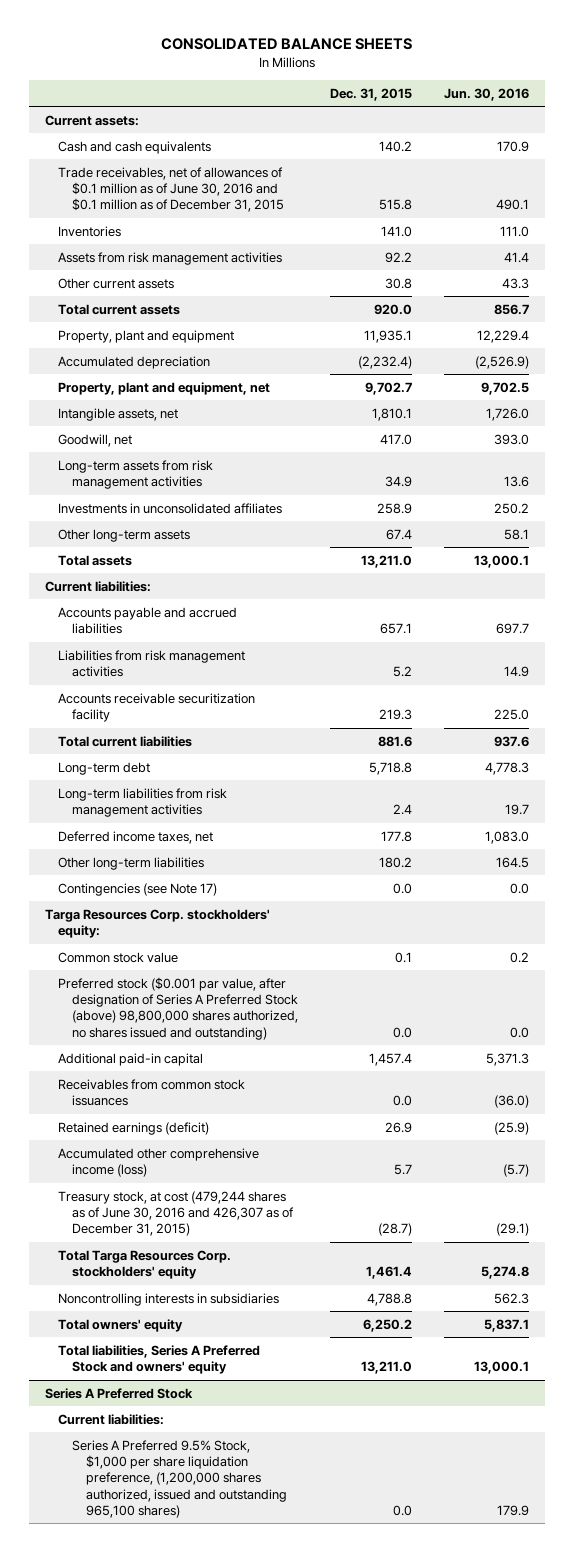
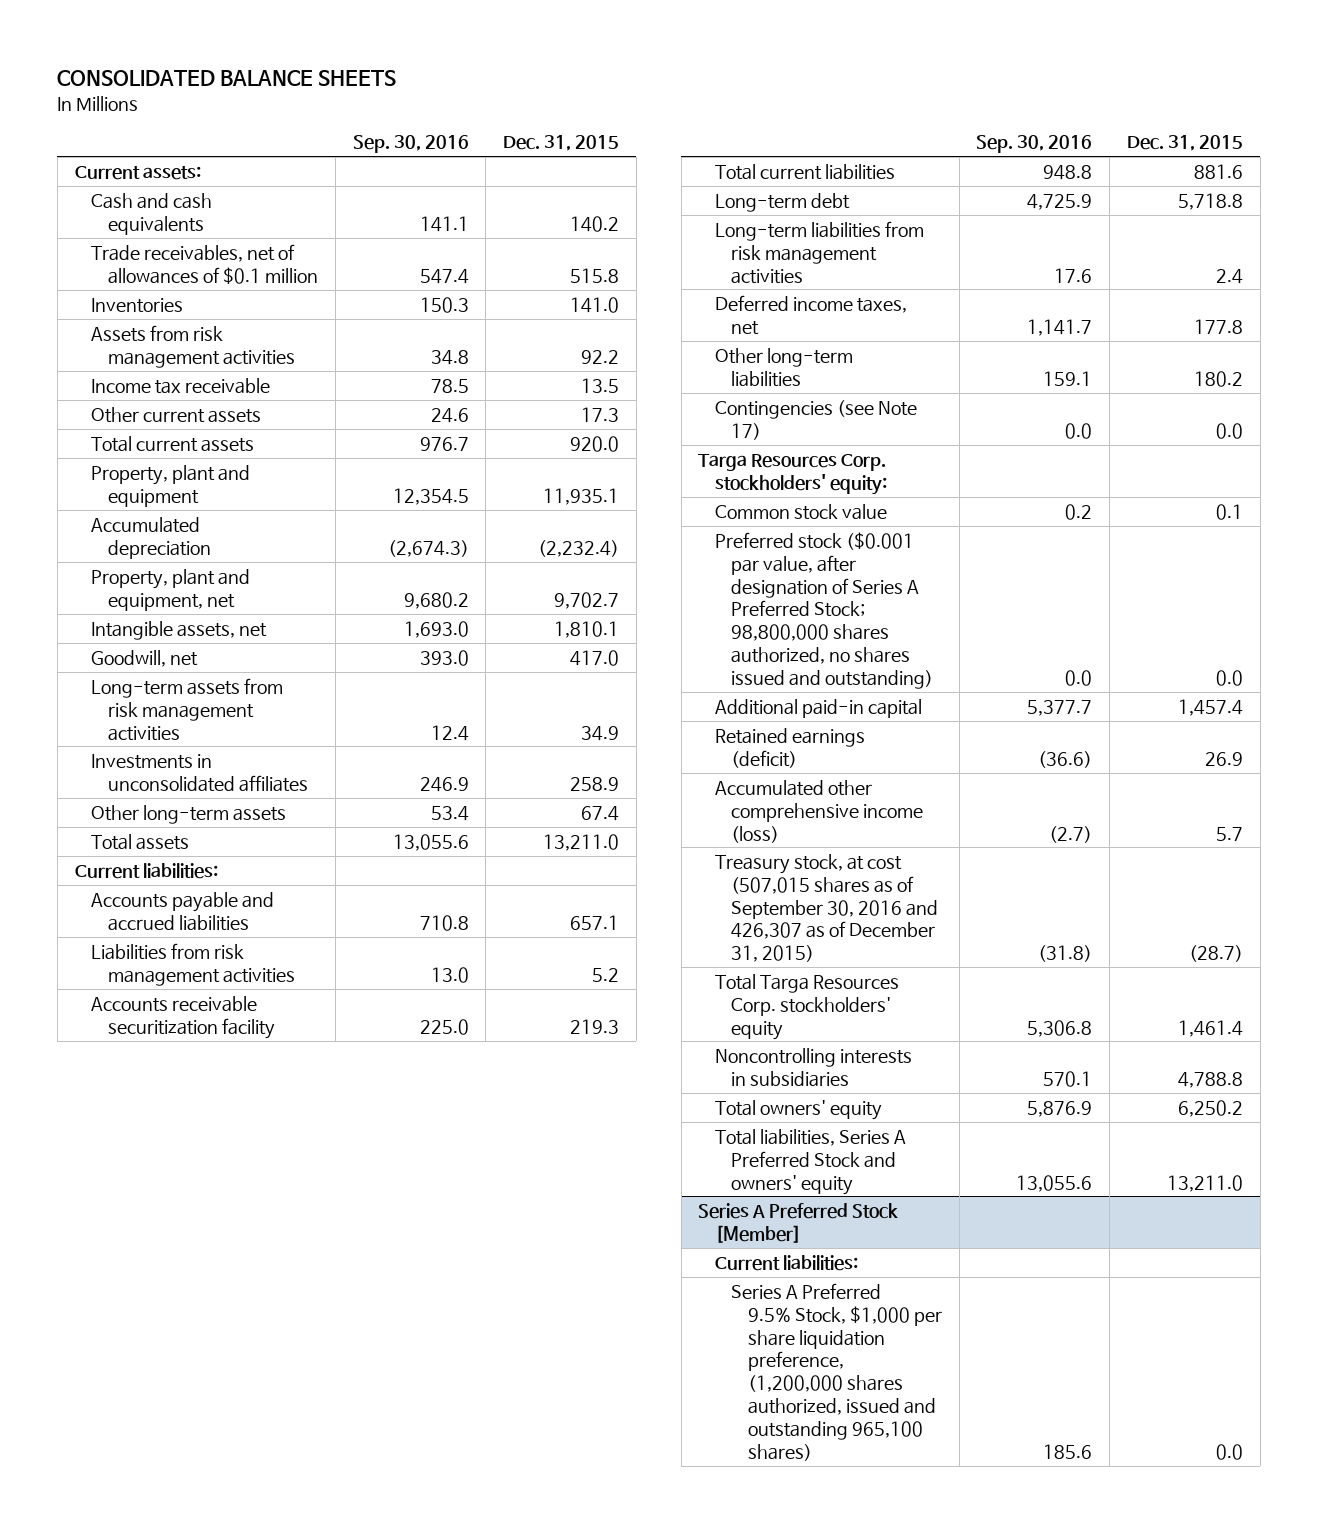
- | Dec. 31, 2015 | Jun. 30, 2016
+ | Sep. 30, 2016 | Dec. 31, 2015
- Trade receivables, net of allowances of $0.1 million as of June 30, 2016 and $0.1 million as of December 31, 2015 | 515.8 | 490.1
+ Trade receivables, net of allowances of $0.1 million | 547.4 | 515.8
- Other current assets | 30.8 | 43.3
+ Income tax receivable | 78.5 | 13.5
+ Other current assets | 24.6 | 17.3
- Preferred stock ($0.001 par value, after designation of Series A Preferred Stock (above) 98,800,000 shares authorized, no shares issued and outstanding) | 0.0 | 0.0
+ Preferred stock ($0.001 par value, after designation of Series A Preferred Stock; 98,800,000 shares authorized, no shares issued and outstanding) | 0.0 | 0.0
- Receivables from common stock issuances | 0.0 | (36.0)
- Treasury stock, at cost (479,244 shares as of June 30, 2016 and 426,307 as of December 31, 2015) | (28.7) | (29.1)
+ Treasury stock, at cost (507,015 shares as of September 30, 2016 and 426,307 as of December 31, 2015) | (31.8) | (28.7)
- Series A Preferred Stock
+ Series A Preferred Stock [Member]

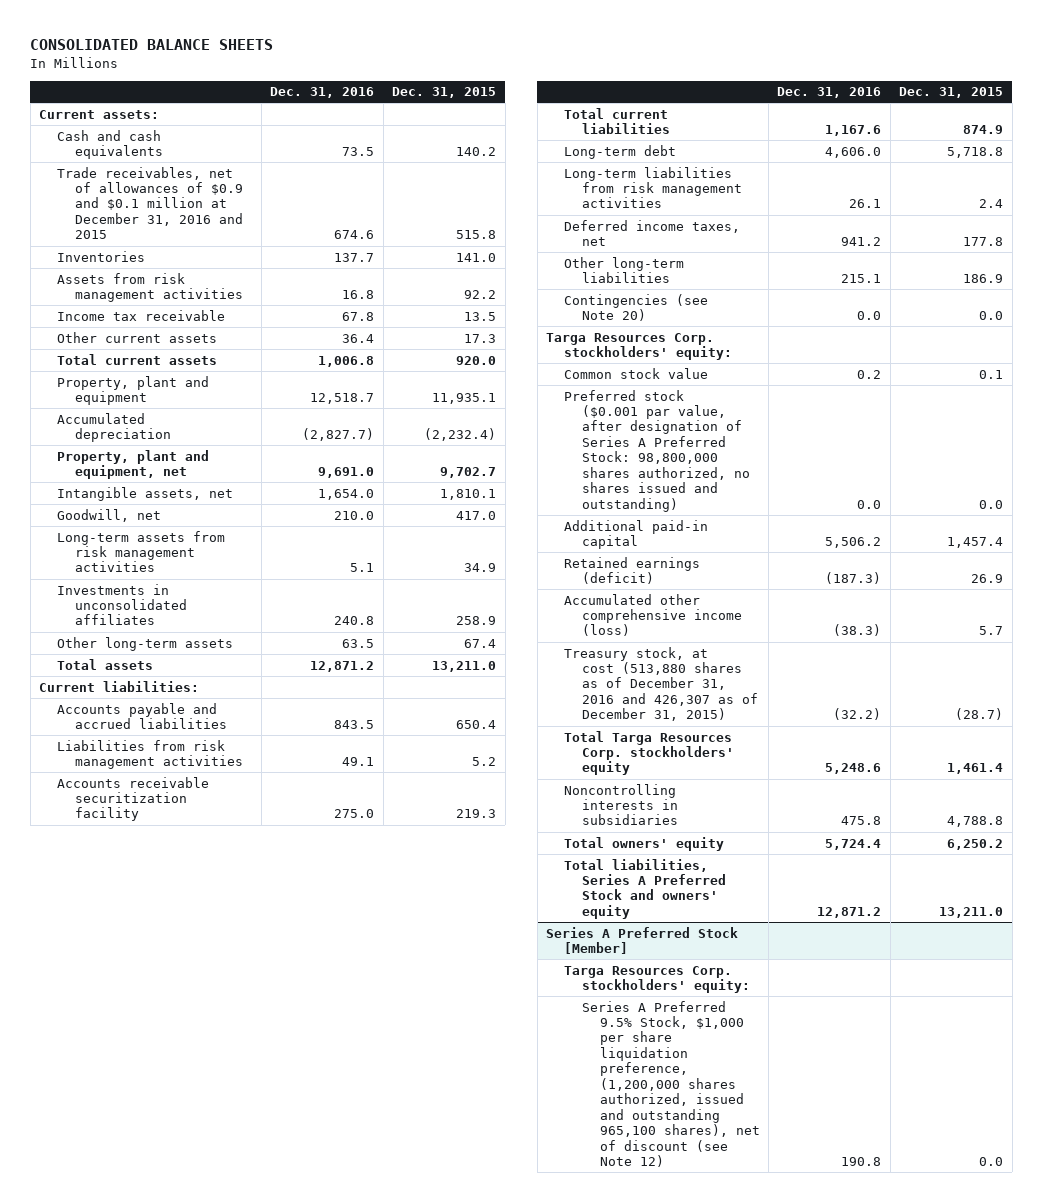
- | Sep. 30, 2016 | Dec. 31, 2015
+ | Dec. 31, 2016 | Dec. 31, 2015
- Trade receivables, net of allowances of $0.1 million | 547.4 | 515.8
+ Trade receivables, net of allowances of $0.9 and $0.1 million at December 31, 2016 and 2015 | 674.6 | 515.8
- Accounts payable and accrued liabilities | 710.8 | 657.1
+ Accounts payable and accrued liabilities | 843.5 | 650.4
- Total current liabilities | 948.8 | 881.6
+ Total current liabilities | 1,167.6 | 874.9
- Other long-term liabilities | 159.1 | 180.2
- Contingencies (see Note 17) | 0.0 | 0.0
+ Other long-term liabilities | 215.1 | 186.9
+ Contingencies (see Note 20) | 0.0 | 0.0
- Preferred stock ($0.001 par value, after designation of Series A Preferred Stock; 98,800,000 shares authorized, no shares issued and outstanding) | 0.0 | 0.0
+ Preferred stock ($0.001 par value, after designation of Series A Preferred Stock: 98,800,000 shares authorized, no shares issued and outstanding) | 0.0 | 0.0
- Treasury stock, at cost (507,015 shares as of September 30, 2016 and 426,307 as of December 31, 2015) | (31.8) | (28.7)
+ Treasury stock, at cost (513,880 shares as of December 31, 2016 and 426,307 as of December 31, 2015) | (32.2) | (28.7)
@ Series A Preferred Stock [Member]
- Current liabilities:
- Series A Preferred 9.5% Stock, $1,000 per share liquidation preference, (1,200,000 shares authorized, issued and outstanding 965,100 shares) | 185.6 | 0.0
+ Targa Resources Corp. stockholders' equity:
+ Series A Preferred 9.5% Stock, $1,000 per share liquidation preference, (1,200,000 shares authorized, issued and outstanding 965,100 shares), net of discount (see Note 12) | 190.8 | 0.0

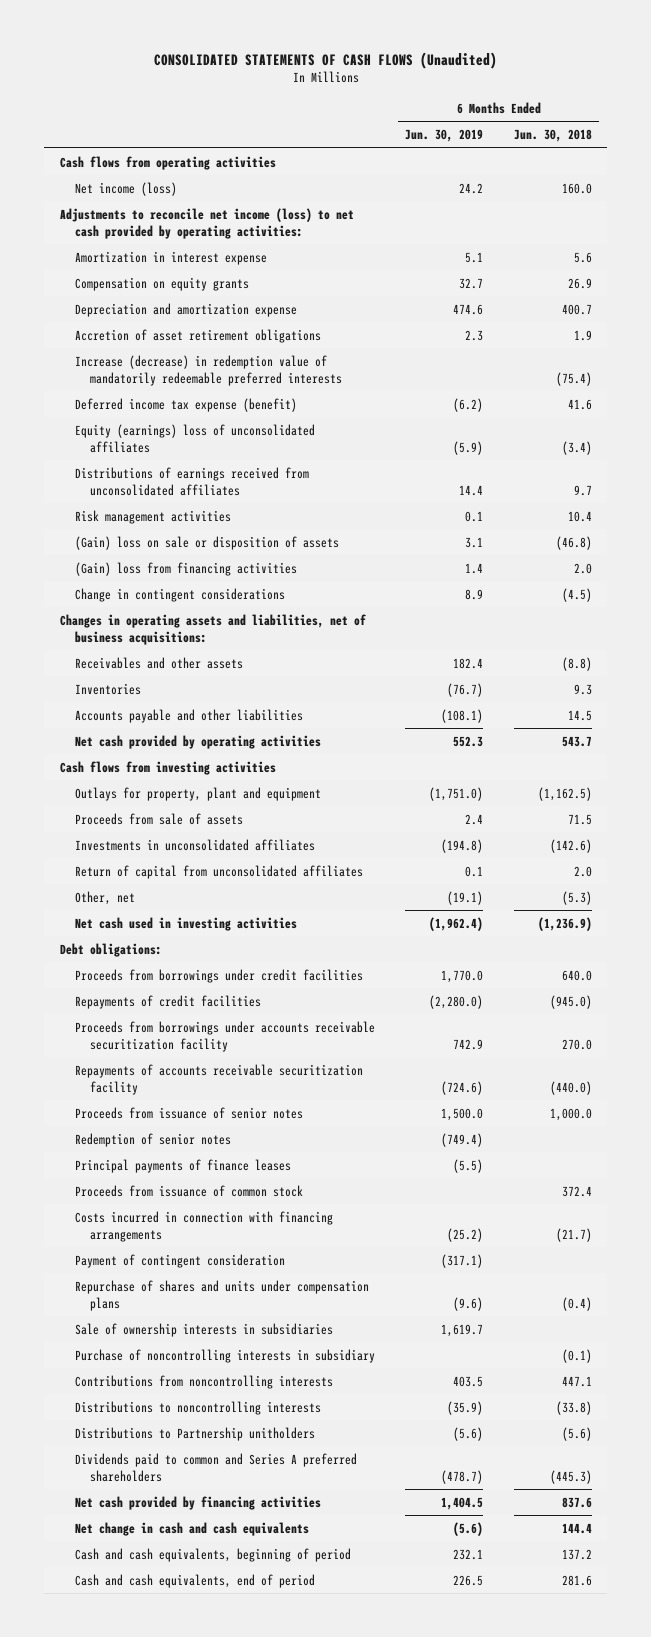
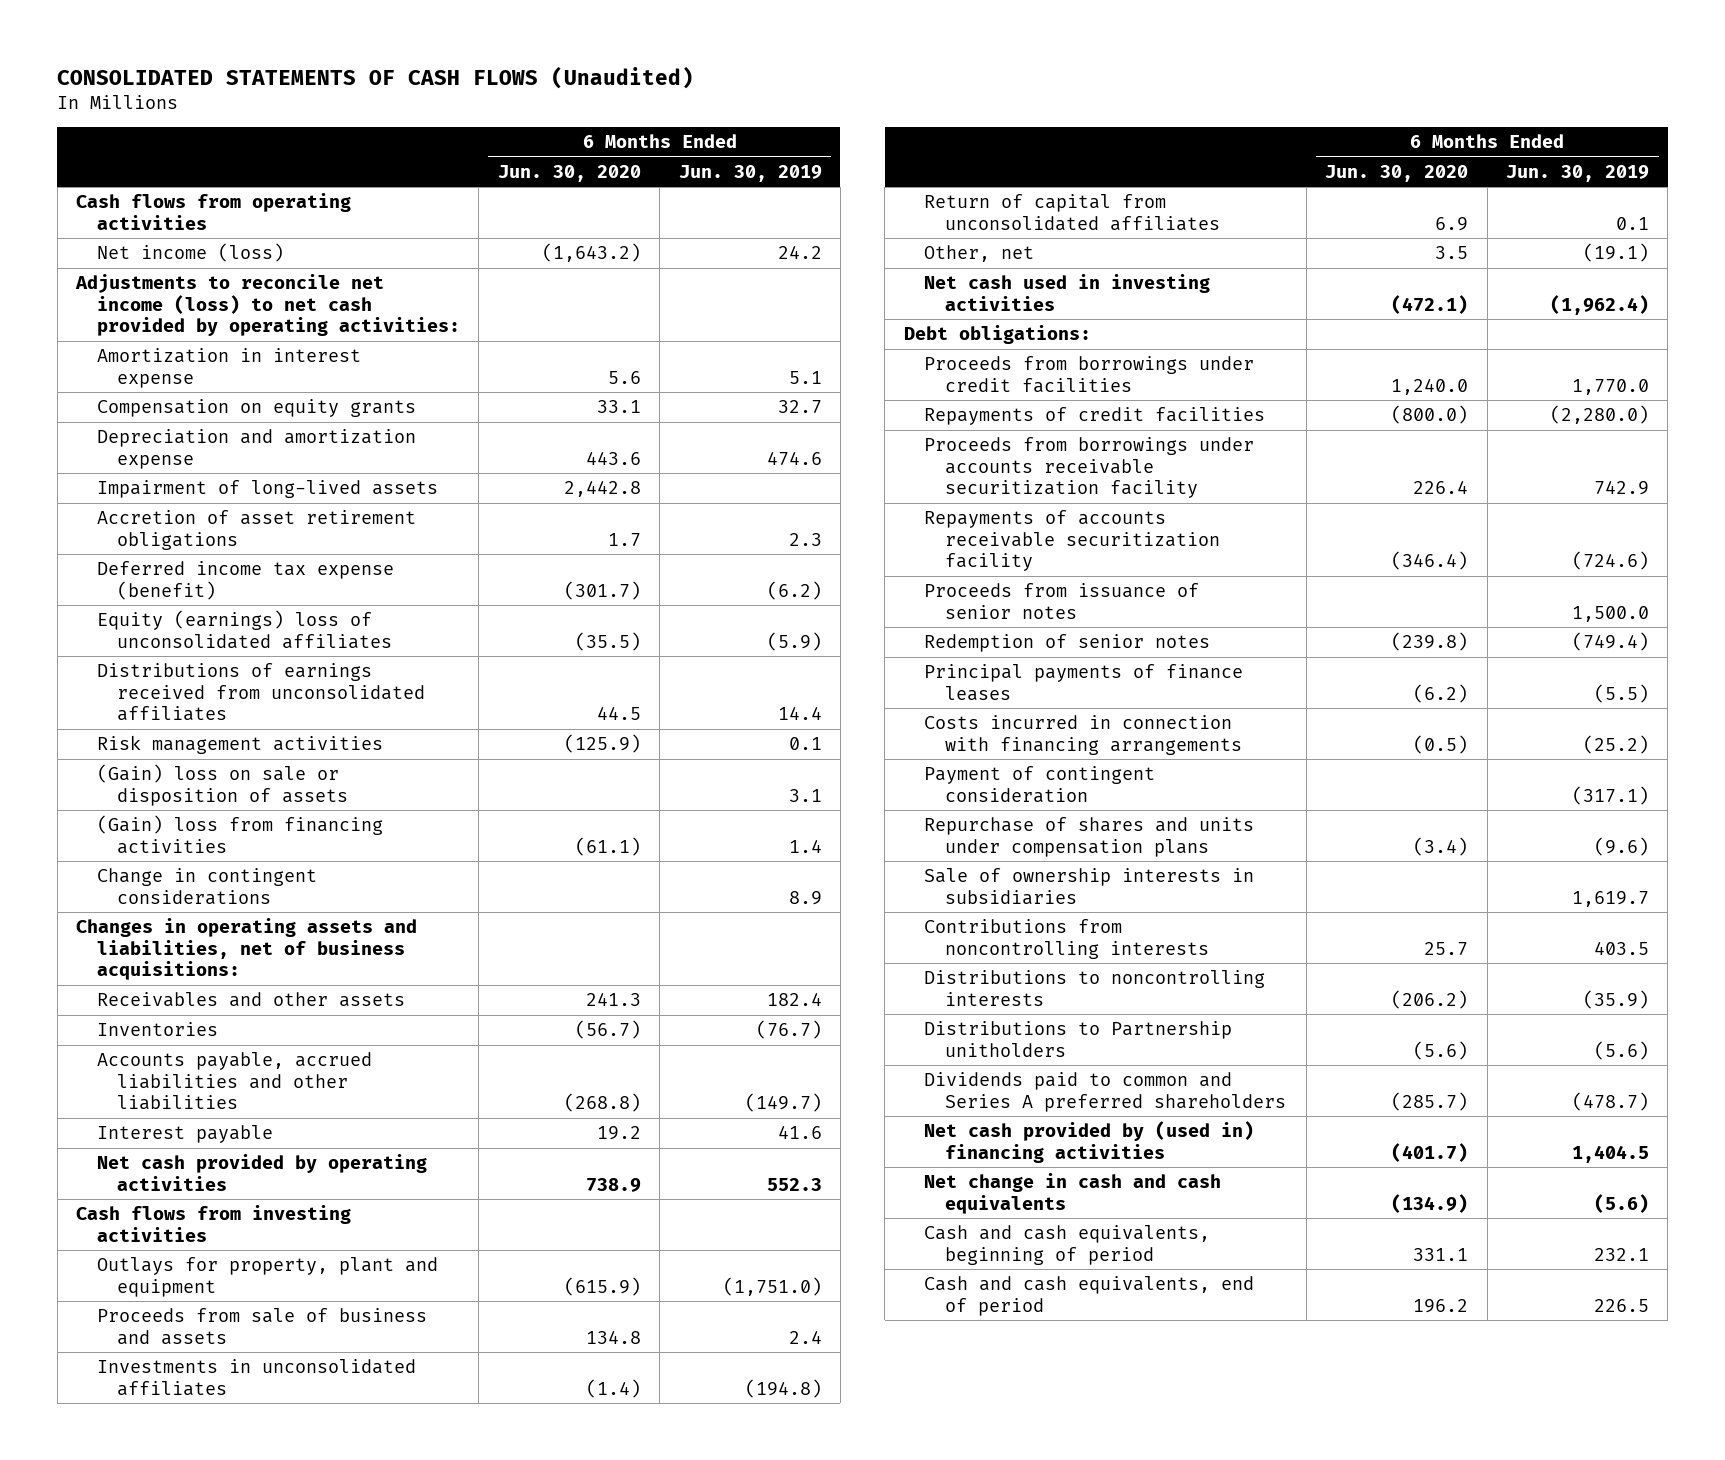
- | 6 Months Ended Jun. 30, 2019 | 6 Months Ended Jun. 30, 2018
+ | 6 Months Ended Jun. 30, 2020 | 6 Months Ended Jun. 30, 2019
+ Impairment of long-lived assets | 2,442.8 |
- Increase (decrease) in redemption value of mandatorily redeemable preferred interests | | (75.4)
- Accounts payable and other liabilities | (108.1) | 14.5
+ Accounts payable, accrued liabilities and other liabilities | (268.8) | (149.7)
+ Interest payable | 19.2 | 41.6
- Proceeds from sale of assets | 2.4 | 71.5
+ Proceeds from sale of business and assets | 134.8 | 2.4
- Proceeds from issuance of common stock | | 372.4
- Purchase of noncontrolling interests in subsidiary | | (0.1)
- Net cash provided by financing activities | 1,404.5 | 837.6
+ Net cash provided by (used in) financing activities | (401.7) | 1,404.5

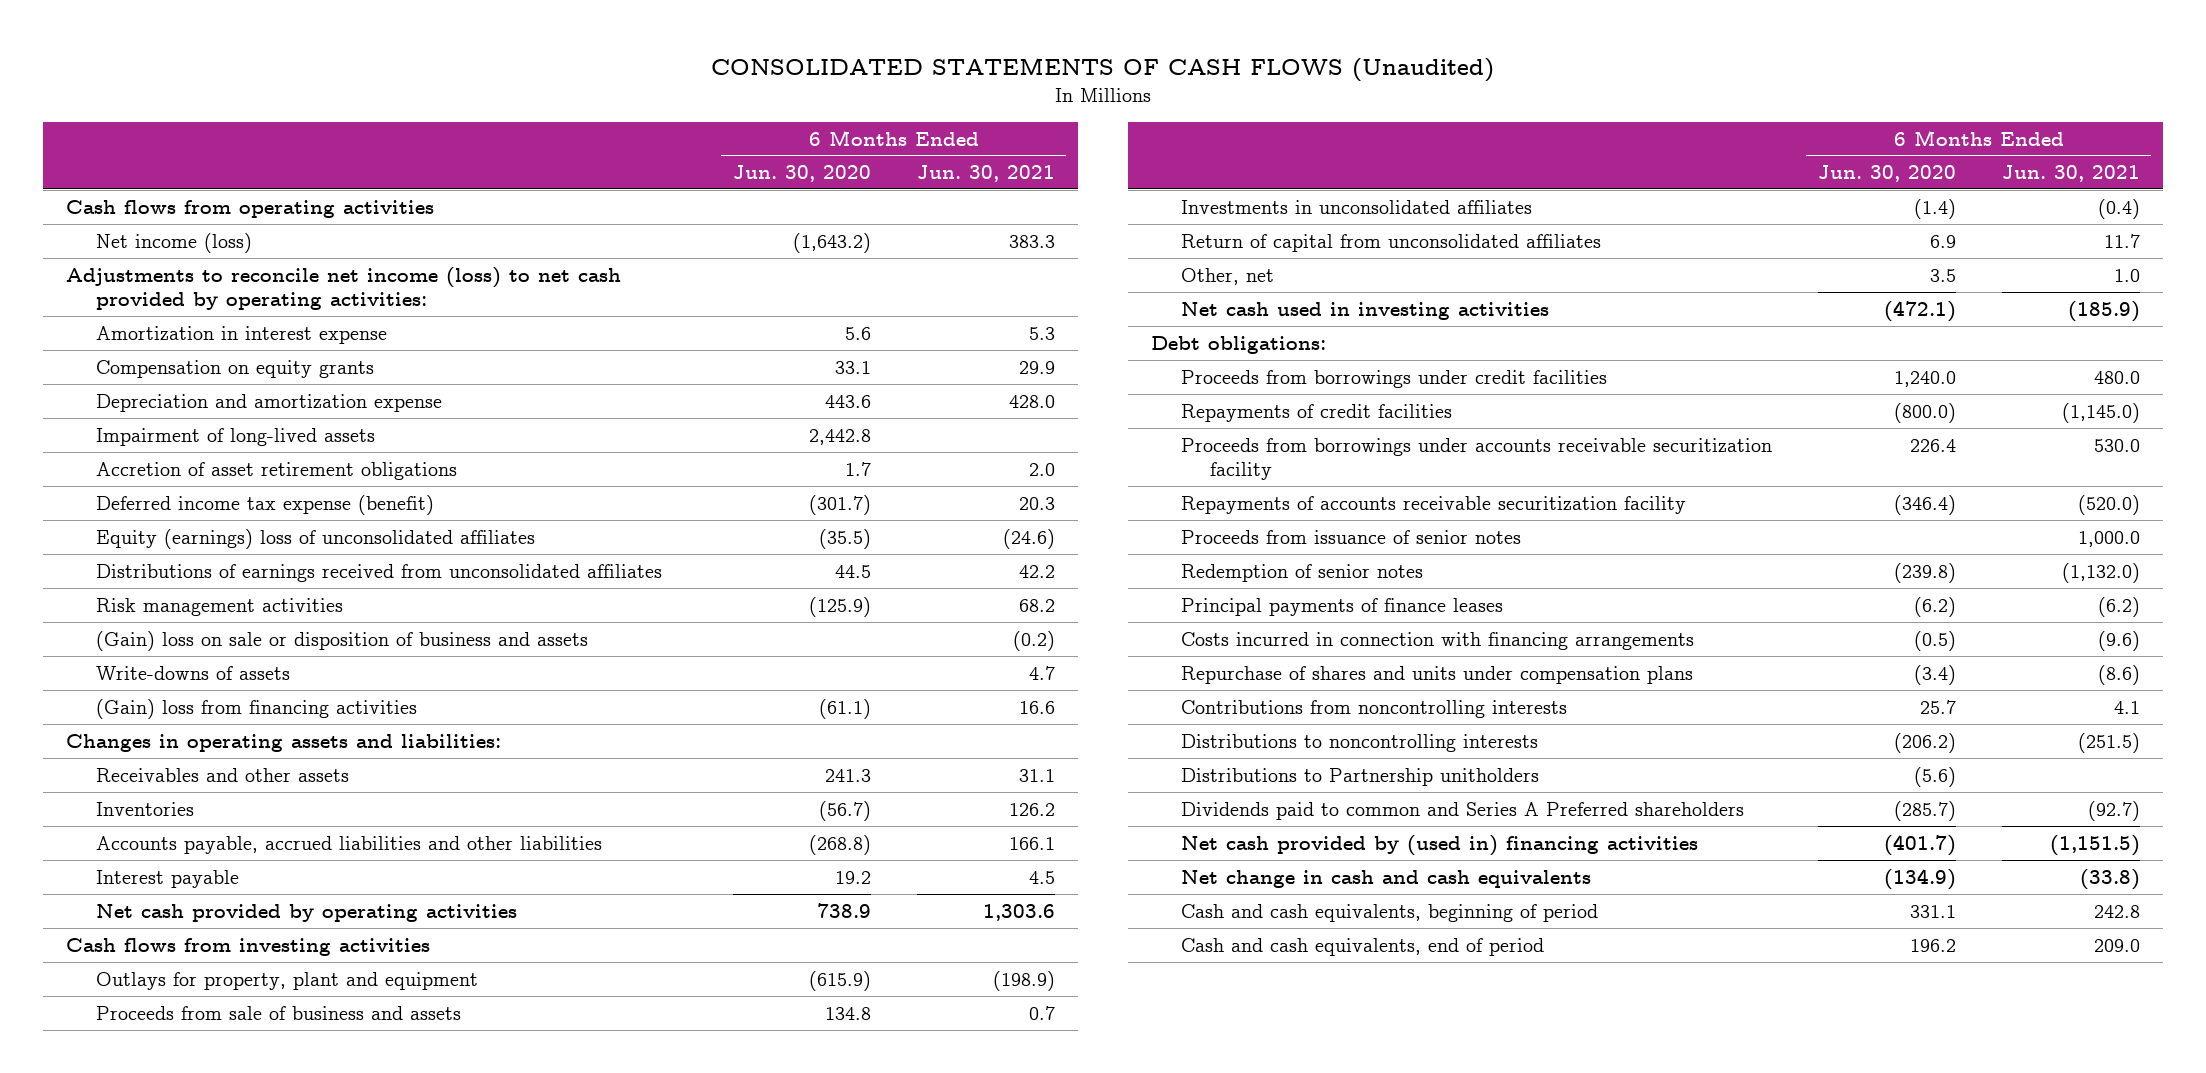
- | 6 Months Ended Jun. 30, 2020 | 6 Months Ended Jun. 30, 2019
+ | 6 Months Ended Jun. 30, 2020 | 6 Months Ended Jun. 30, 2021
- (Gain) loss on sale or disposition of assets | | 3.1
+ (Gain) loss on sale or disposition of business and assets | | (0.2)
+ Write-downs of assets | | 4.7
- Change in contingent considerations | | 8.9
- Changes in operating assets and liabilities, net of business acquisitions:
+ Changes in operating assets and liabilities:
- Payment of contingent consideration | | (317.1)
- Sale of ownership interests in subsidiaries | | 1,619.7
- Dividends paid to common and Series A preferred shareholders | (285.7) | (478.7)
+ Dividends paid to common and Series A Preferred shareholders | (285.7) | (92.7)

